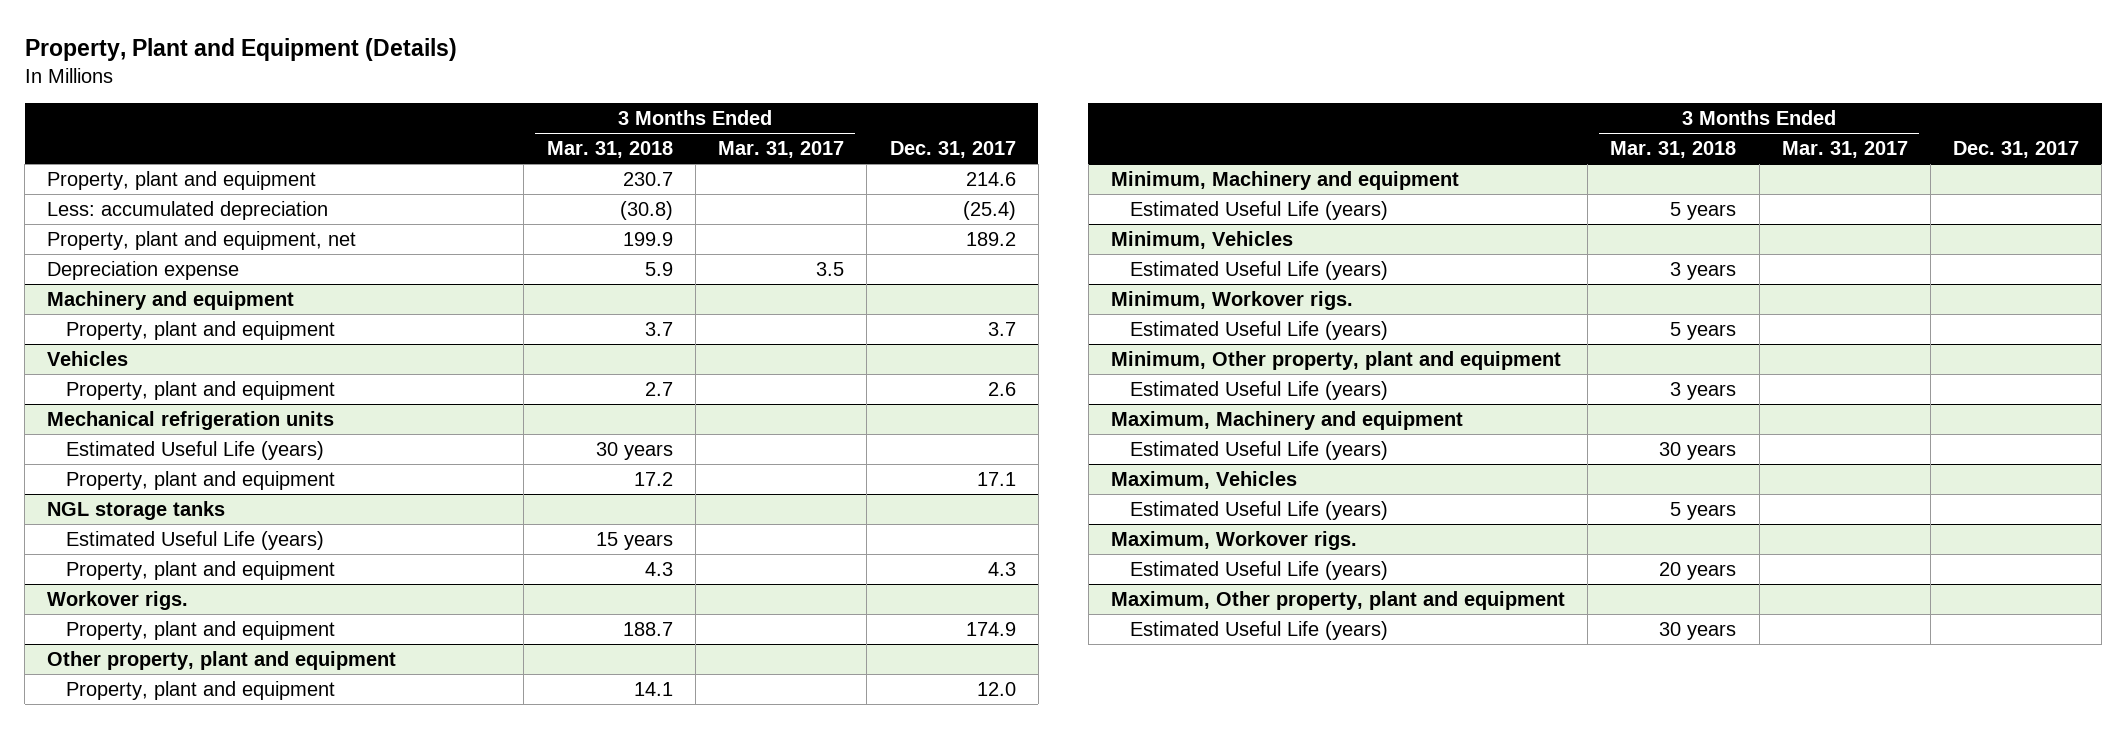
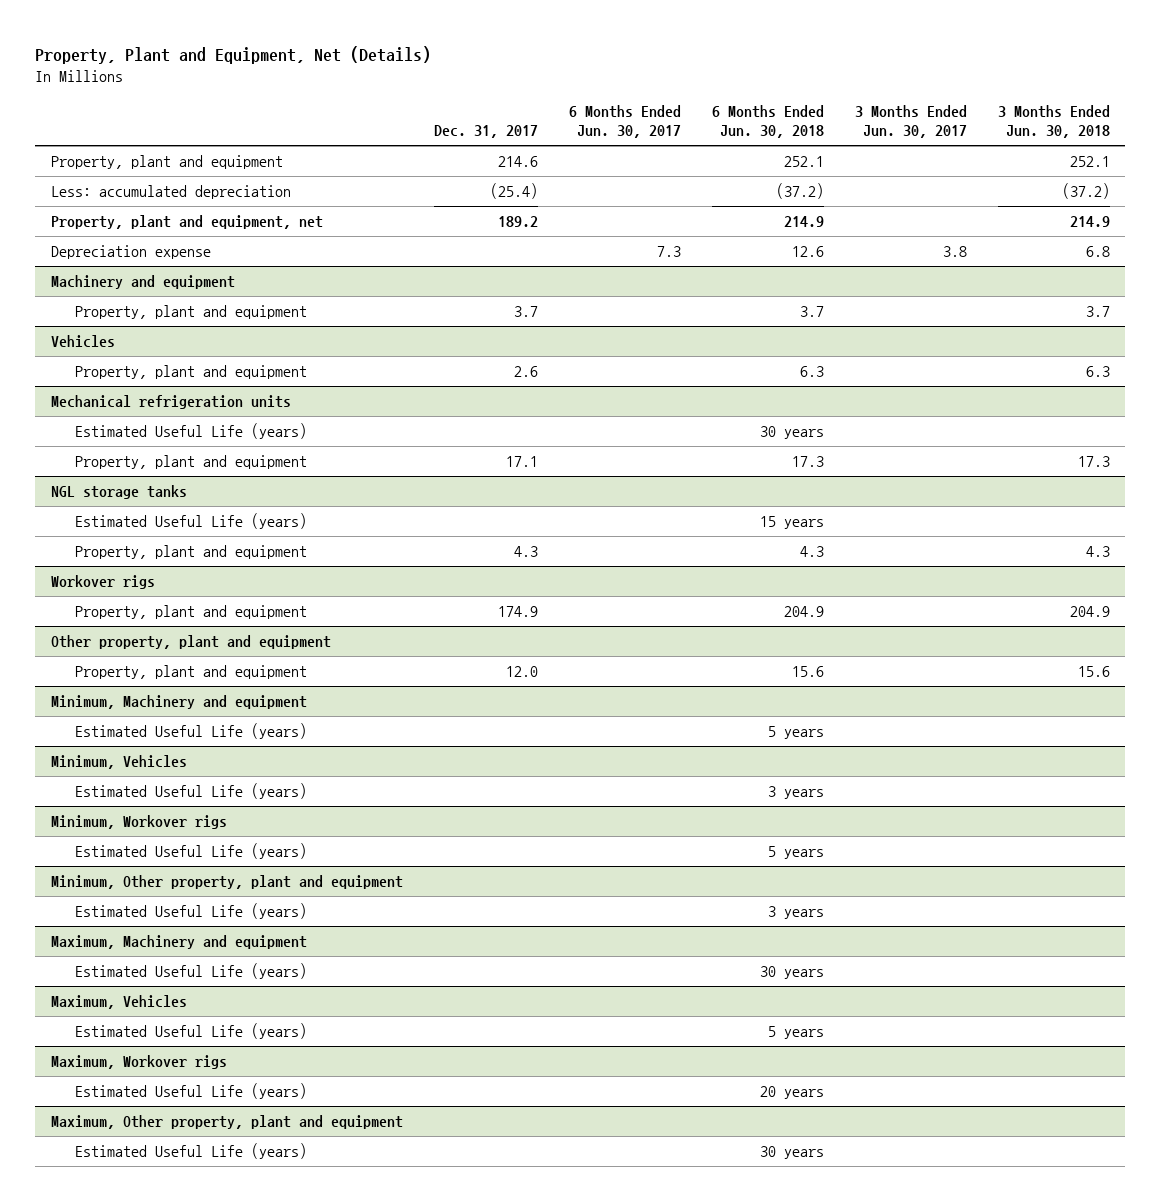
- Property, Plant and Equipment (Details)
+ Property, Plant and Equipment, Net (Details)
- | 3 Months Ended Mar. 31, 2018 | 3 Months Ended Mar. 31, 2017 | Dec. 31, 2017
+ | Dec. 31, 2017 | 6 Months Ended Jun. 30, 2017 | 6 Months Ended Jun. 30, 2018 | 3 Months Ended Jun. 30, 2017 | 3 Months Ended Jun. 30, 2018
- Workover rigs.
+ Workover rigs
- Minimum, Workover rigs.
+ Minimum, Workover rigs
- Maximum, Workover rigs.
+ Maximum, Workover rigs

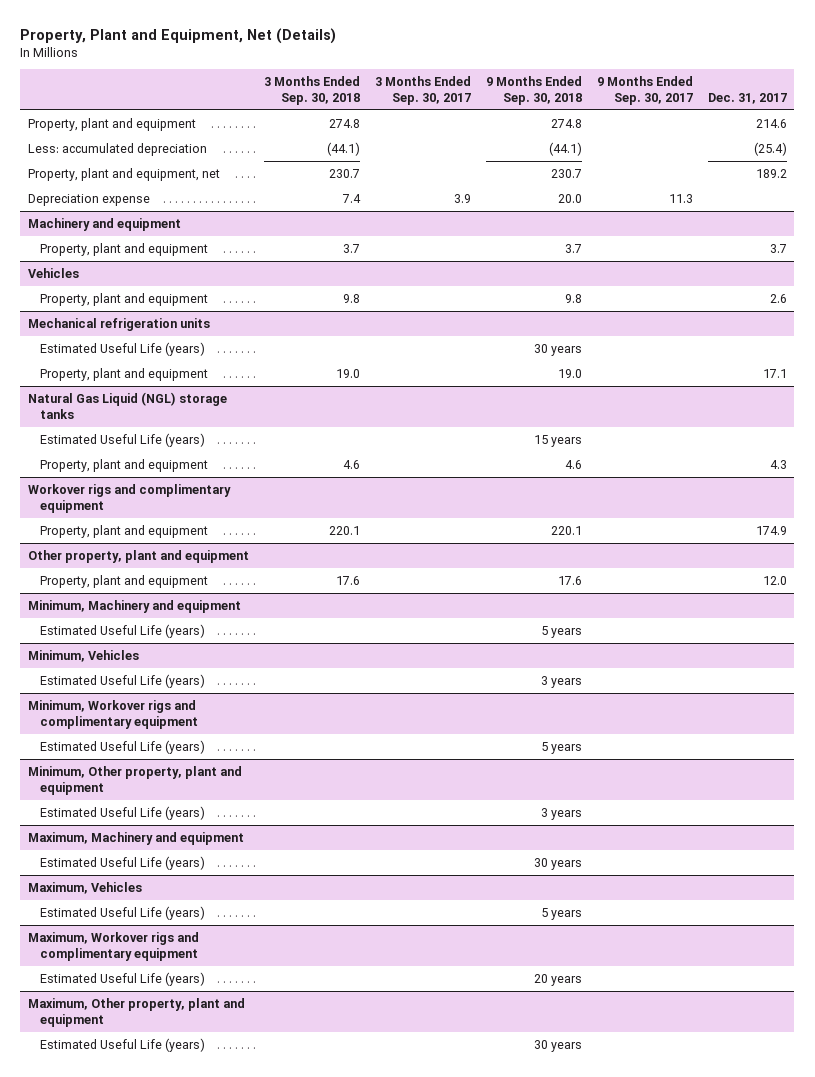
- | Dec. 31, 2017 | 6 Months Ended Jun. 30, 2017 | 6 Months Ended Jun. 30, 2018 | 3 Months Ended Jun. 30, 2017 | 3 Months Ended Jun. 30, 2018
+ | 3 Months Ended Sep. 30, 2018 | 3 Months Ended Sep. 30, 2017 | 9 Months Ended Sep. 30, 2018 | 9 Months Ended Sep. 30, 2017 | Dec. 31, 2017
- NGL storage tanks
+ Natural Gas Liquid (NGL) storage tanks
- Workover rigs
+ Workover rigs and complimentary equipment
- Minimum, Workover rigs
+ Minimum, Workover rigs and complimentary equipment
- Maximum, Workover rigs
+ Maximum, Workover rigs and complimentary equipment

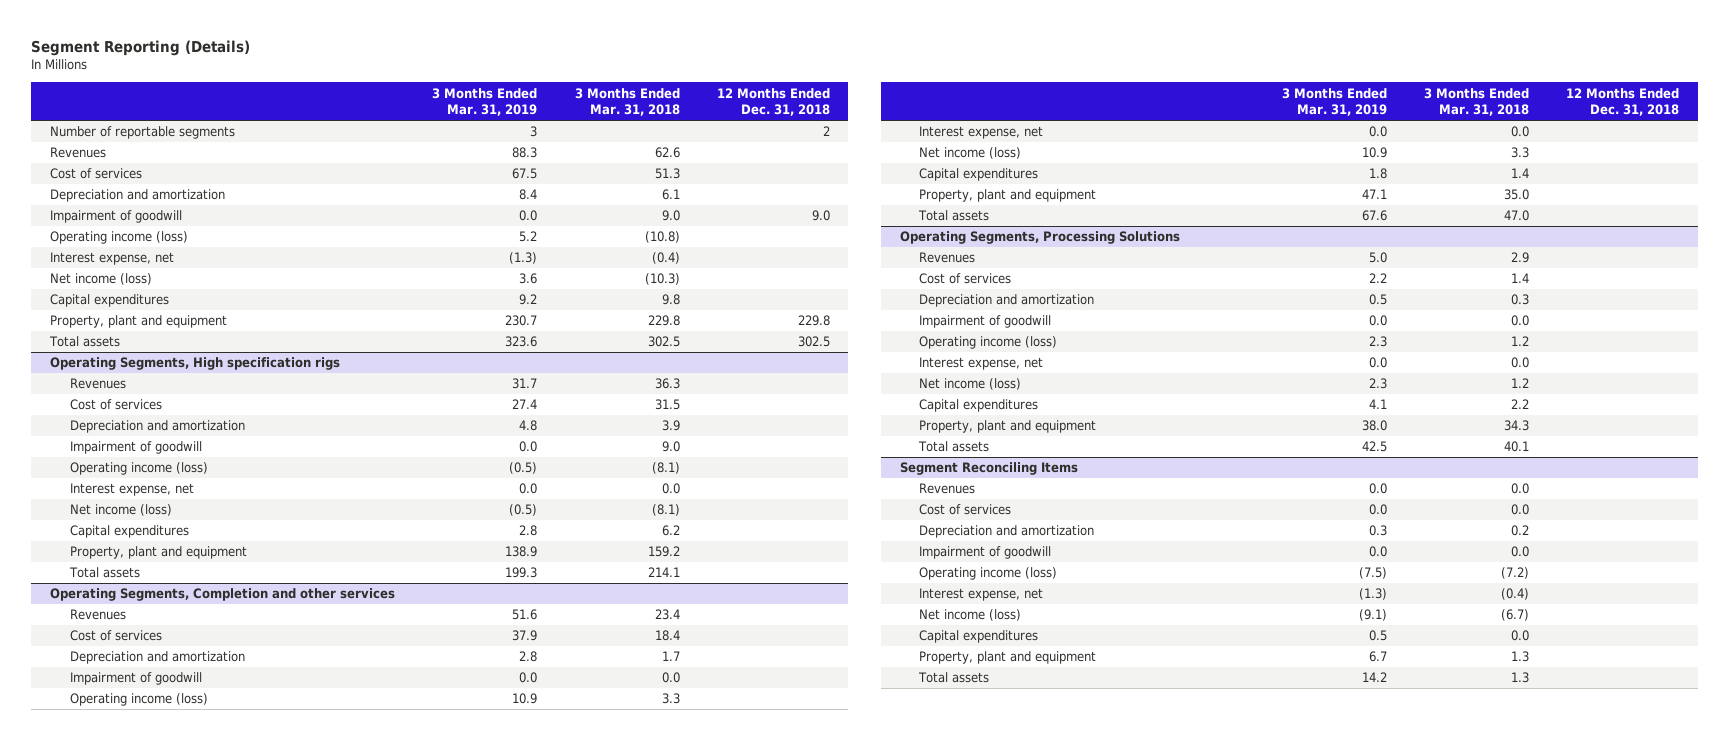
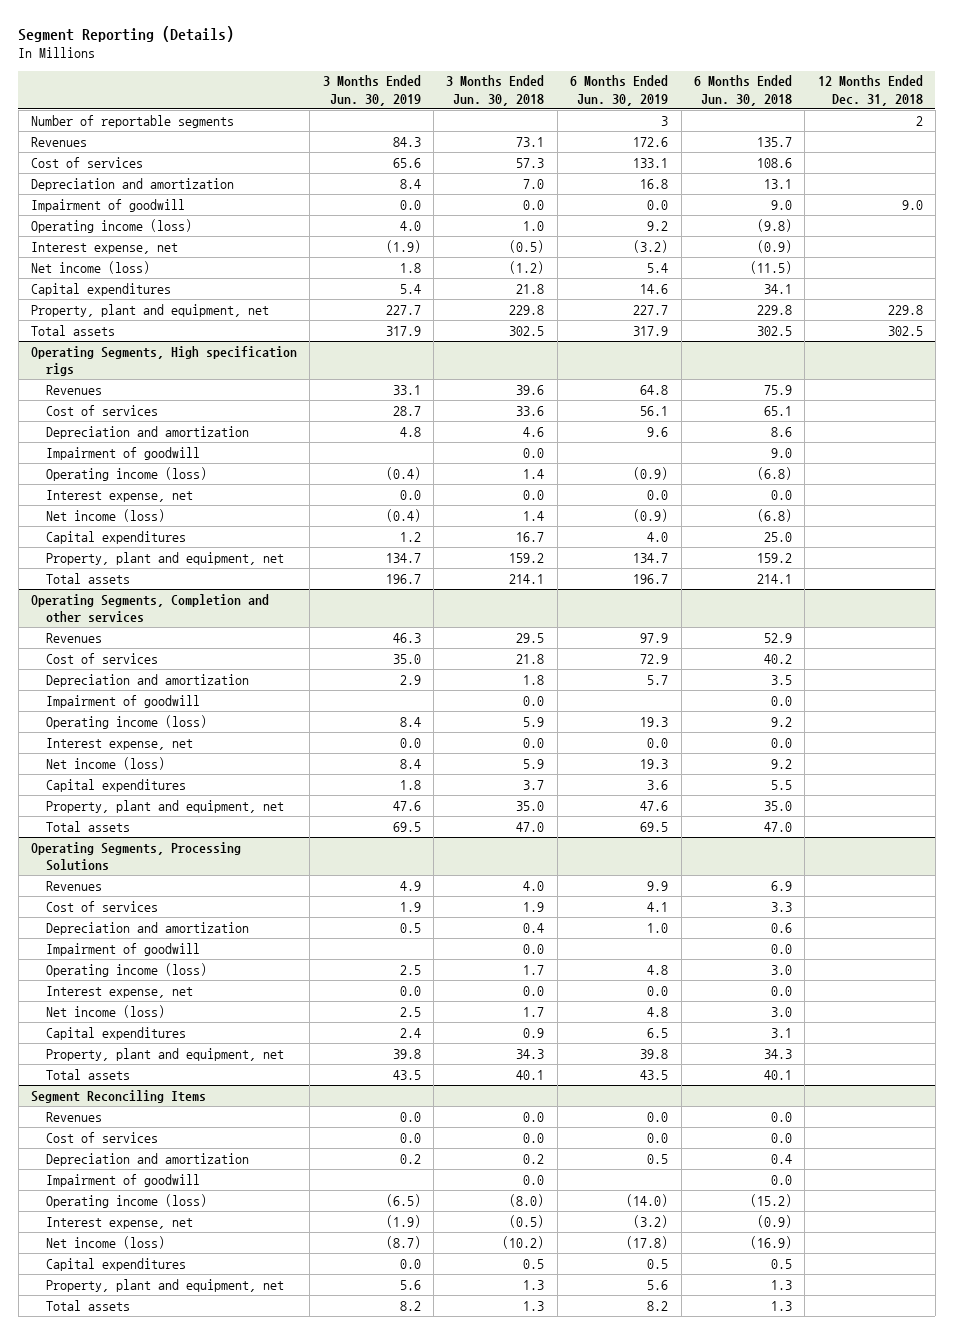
- | 3 Months Ended Mar. 31, 2019 | 3 Months Ended Mar. 31, 2018 | 12 Months Ended Dec. 31, 2018
+ | 3 Months Ended Jun. 30, 2019 | 3 Months Ended Jun. 30, 2018 | 6 Months Ended Jun. 30, 2019 | 6 Months Ended Jun. 30, 2018 | 12 Months Ended Dec. 31, 2018
- Property, plant and equipment | 230.7 | 229.8 | 229.8
+ Property, plant and equipment, net | 227.7 | 229.8 | 227.7 | 229.8 | 229.8
@ Operating Segments, High specification rigs
- Property, plant and equipment | 138.9 | 159.2 |
+ Property, plant and equipment, net | 134.7 | 159.2 | 134.7 | 159.2 |
@ Operating Segments, Completion and other services
- Property, plant and equipment | 47.1 | 35.0 |
+ Property, plant and equipment, net | 47.6 | 35.0 | 47.6 | 35.0 |
@ Operating Segments, Processing Solutions
- Property, plant and equipment | 38.0 | 34.3 |
+ Property, plant and equipment, net | 39.8 | 34.3 | 39.8 | 34.3 |
@ Segment Reconciling Items
- Property, plant and equipment | 6.7 | 1.3 |
+ Property, plant and equipment, net | 5.6 | 1.3 | 5.6 | 1.3 |

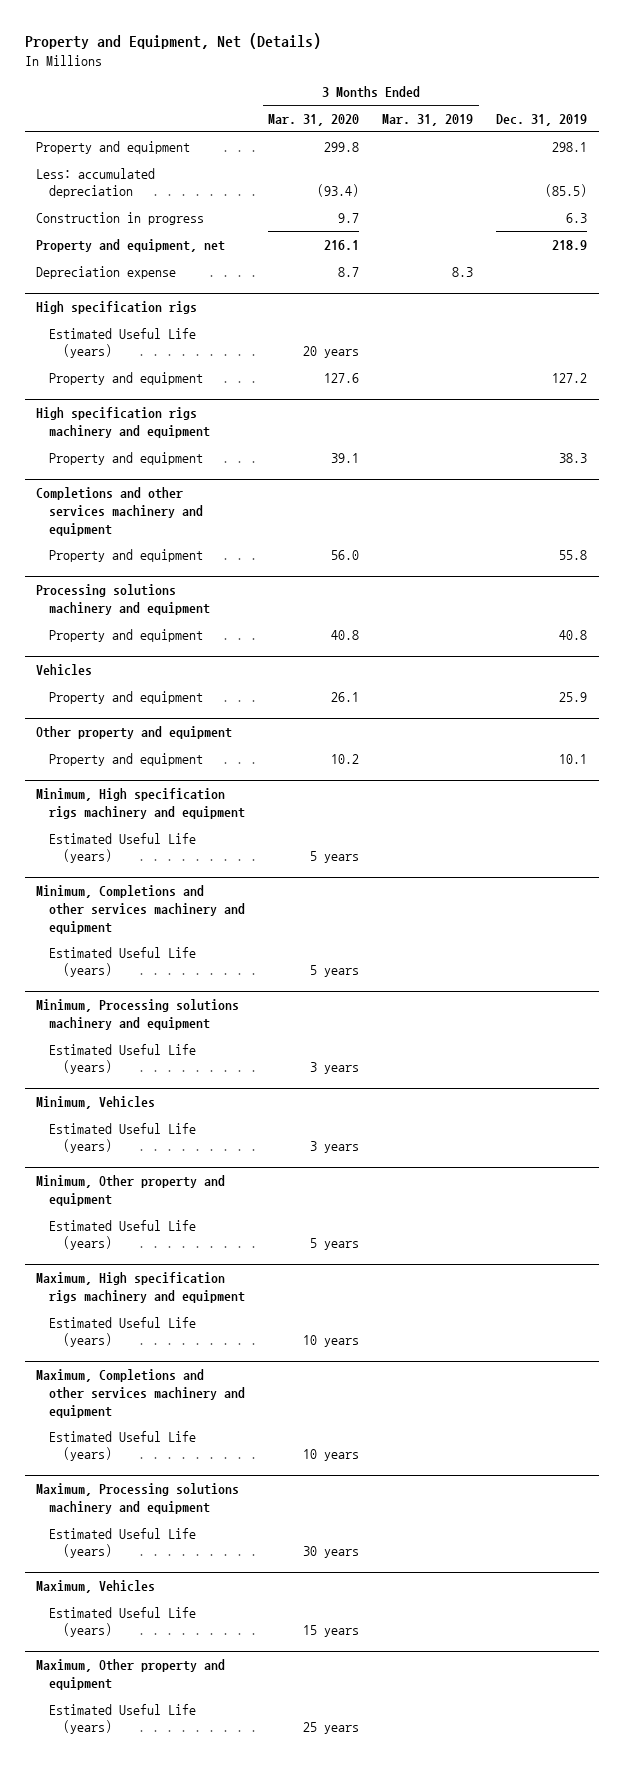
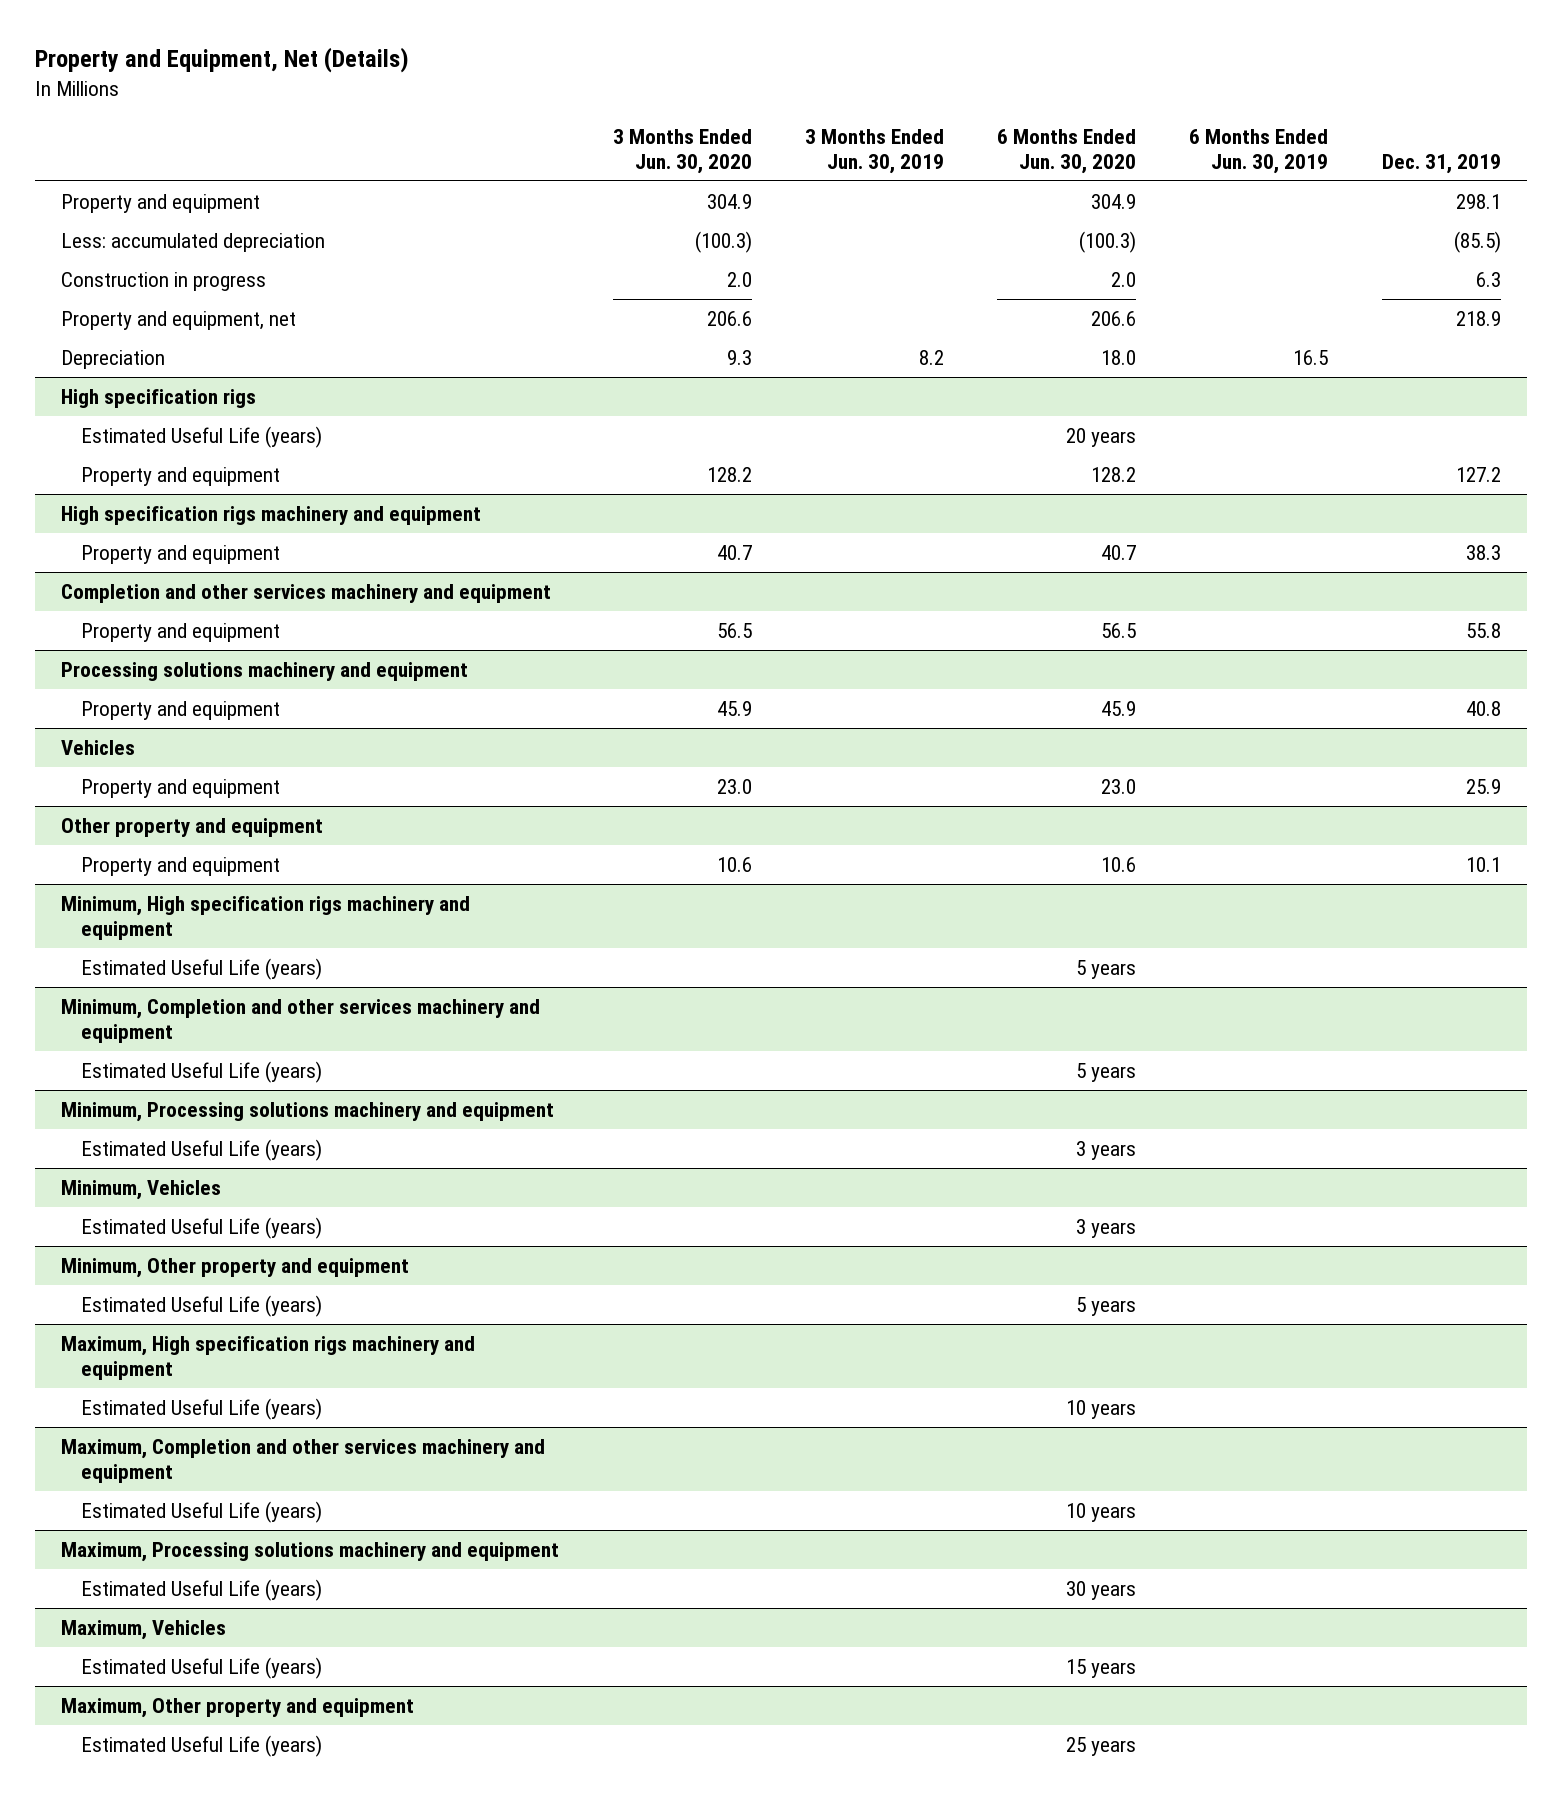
- | 3 Months Ended Mar. 31, 2020 | 3 Months Ended Mar. 31, 2019 | Dec. 31, 2019
+ | 3 Months Ended Jun. 30, 2020 | 3 Months Ended Jun. 30, 2019 | 6 Months Ended Jun. 30, 2020 | 6 Months Ended Jun. 30, 2019 | Dec. 31, 2019
- Depreciation expense | 8.7 | 8.3 |
+ Depreciation | 9.3 | 8.2 | 18.0 | 16.5 |
- Completions and other services machinery and equipment
+ Completion and other services machinery and equipment
- Minimum, Completions and other services machinery and equipment
+ Minimum, Completion and other services machinery and equipment
- Maximum, Completions and other services machinery and equipment
+ Maximum, Completion and other services machinery and equipment

